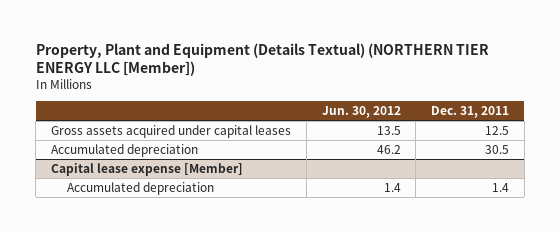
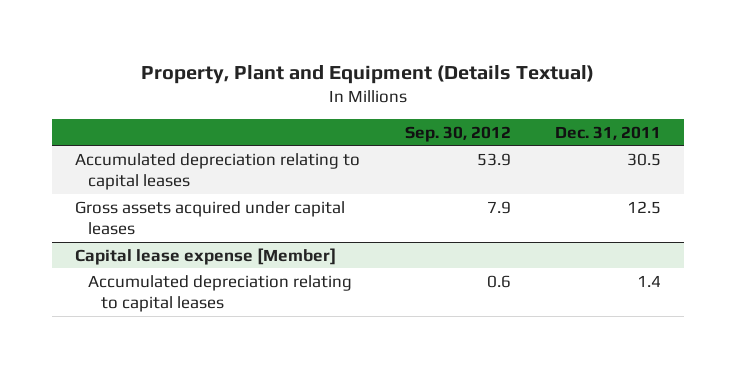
- Property, Plant and Equipment (Details Textual) (NORTHERN TIER ENERGY LLC [Member])
+ Property, Plant and Equipment (Details Textual)
- | Jun. 30, 2012 | Dec. 31, 2011
+ | Sep. 30, 2012 | Dec. 31, 2011
+ Accumulated depreciation relating to capital leases | 53.9 | 30.5
- Accumulated depreciation | 46.2 | 30.5
@ Capital lease expense [Member]
- Accumulated depreciation | 1.4 | 1.4
+ Accumulated depreciation relating to capital leases | 0.6 | 1.4

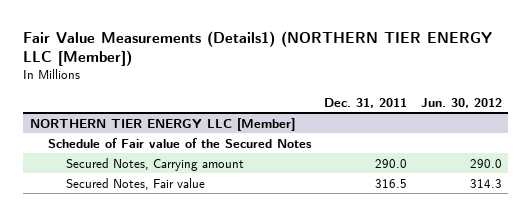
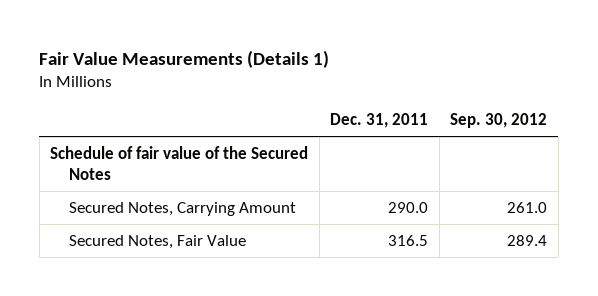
- Fair Value Measurements (Details1) (NORTHERN TIER ENERGY LLC [Member])
+ Fair Value Measurements (Details 1)
- | Dec. 31, 2011 | Jun. 30, 2012
+ | Dec. 31, 2011 | Sep. 30, 2012
- NORTHERN TIER ENERGY LLC [Member]
- Schedule of Fair value of the Secured Notes
- Secured Notes, Carrying amount | 290.0 | 290.0
- Secured Notes, Fair value | 316.5 | 314.3
+ Schedule of fair value of the Secured Notes
+ Secured Notes, Carrying Amount | 290.0 | 261.0
+ Secured Notes, Fair Value | 316.5 | 289.4

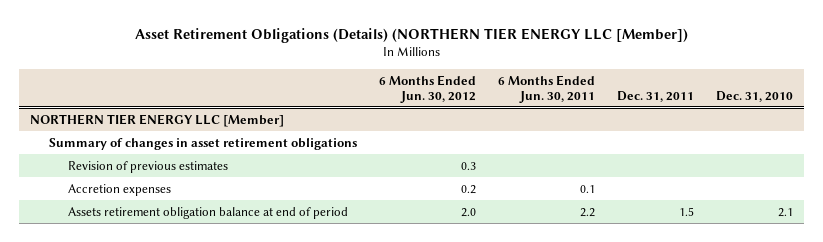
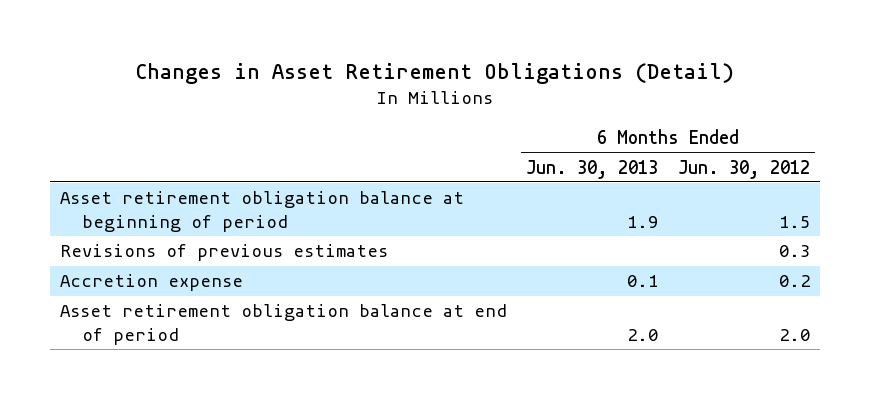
- Asset Retirement Obligations (Details) (NORTHERN TIER ENERGY LLC [Member])
+ Changes in Asset Retirement Obligations (Detail)
- | 6 Months Ended Jun. 30, 2012 | 6 Months Ended Jun. 30, 2011 | Dec. 31, 2011 | Dec. 31, 2010
+ | 6 Months Ended Jun. 30, 2013 | 6 Months Ended Jun. 30, 2012
- NORTHERN TIER ENERGY LLC [Member]
- Summary of changes in asset retirement obligations
- Revision of previous estimates | 0.3 | | |
- Accretion expenses | 0.2 | 0.1 | |
- Assets retirement obligation balance at end of period | 2.0 | 2.2 | 1.5 | 2.1
+ Asset retirement obligation balance at beginning of period | 1.9 | 1.5
+ Revisions of previous estimates | | 0.3
+ Accretion expense | 0.1 | 0.2
+ Asset retirement obligation balance at end of period | 2.0 | 2.0

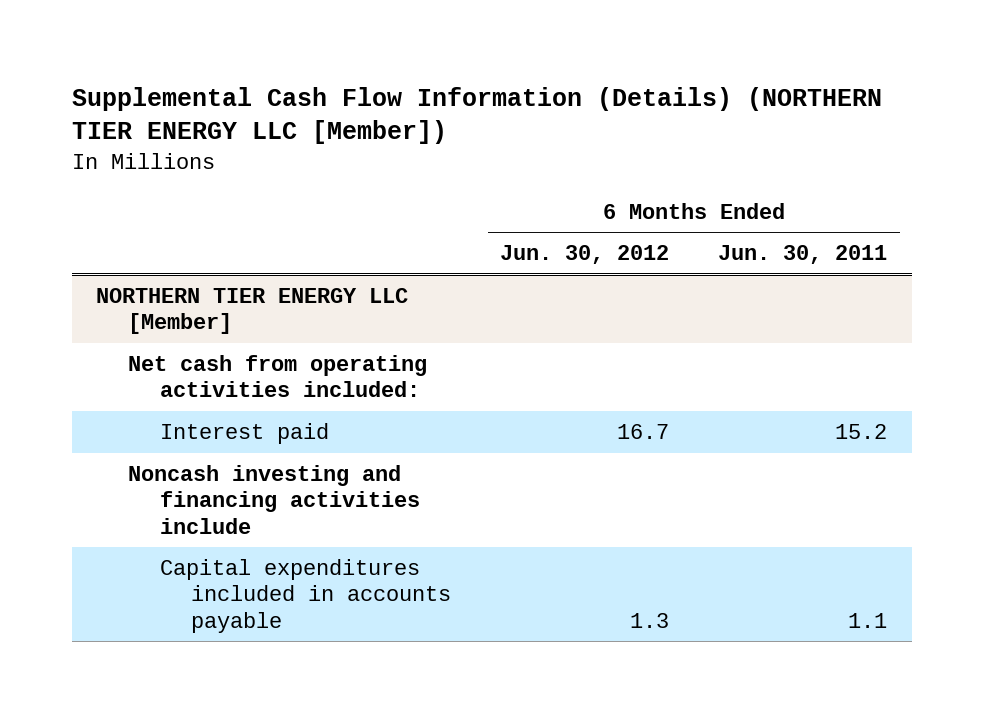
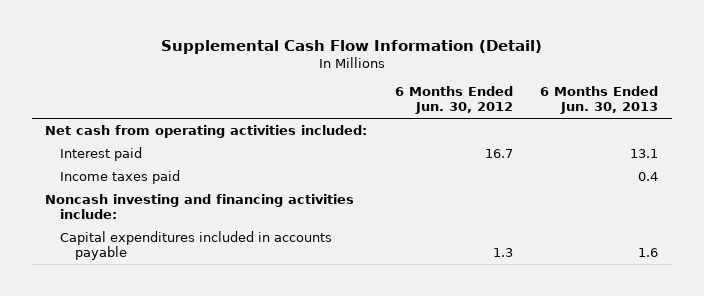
- Supplemental Cash Flow Information (Details) (NORTHERN TIER ENERGY LLC [Member])
+ Supplemental Cash Flow Information (Detail)
- | 6 Months Ended Jun. 30, 2012 | 6 Months Ended Jun. 30, 2011
+ | 6 Months Ended Jun. 30, 2012 | 6 Months Ended Jun. 30, 2013
- NORTHERN TIER ENERGY LLC [Member]
- Noncash investing and financing activities include
+ Income taxes paid | | 0.4
+ Noncash investing and financing activities include:

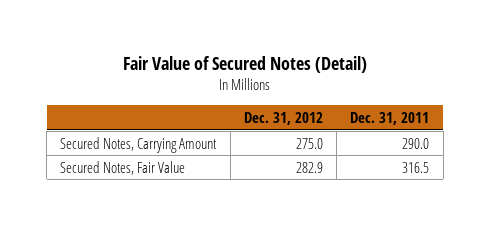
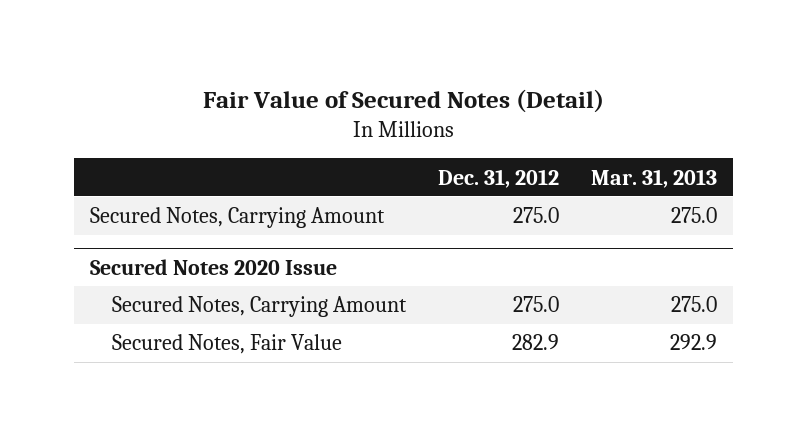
- | Dec. 31, 2012 | Dec. 31, 2011
+ | Dec. 31, 2012 | Mar. 31, 2013
+ Secured Notes 2020 Issue
+ Secured Notes, Carrying Amount | 275.0 | 275.0

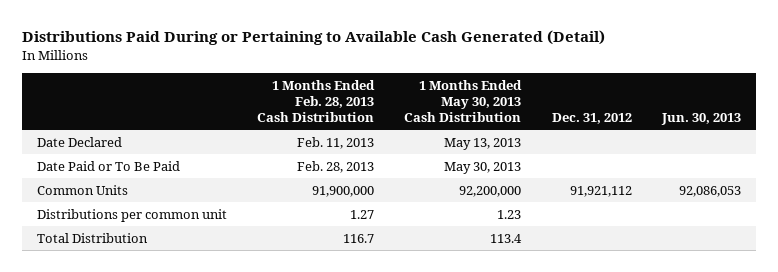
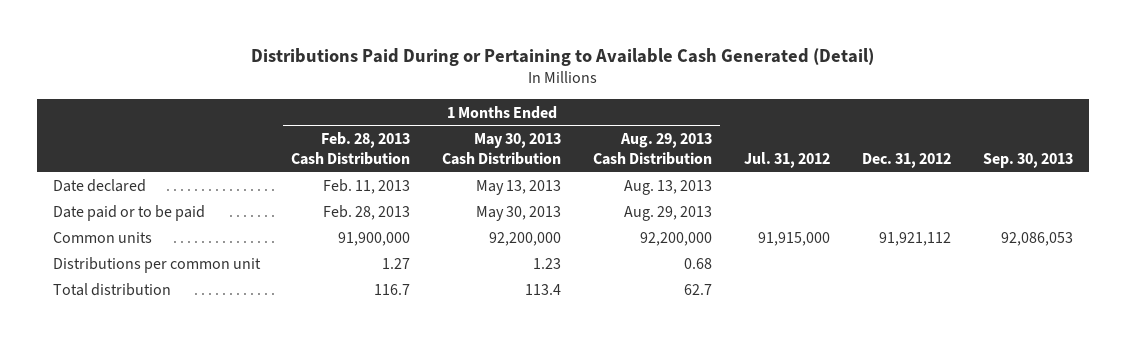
- | 1 Months Ended Feb. 28, 2013 Cash Distribution | 1 Months Ended May 30, 2013 Cash Distribution | Dec. 31, 2012 | Jun. 30, 2013
+ | 1 Months Ended Feb. 28, 2013 Cash Distribution | 1 Months Ended May 30, 2013 Cash Distribution | 1 Months Ended Aug. 29, 2013 Cash Distribution | Jul. 31, 2012 | Dec. 31, 2012 | Sep. 30, 2013
- Date Declared | Feb. 11, 2013 | May 13, 2013 | |
- Date Paid or To Be Paid | Feb. 28, 2013 | May 30, 2013 | |
- Common Units | 91,900,000 | 92,200,000 | 91,921,112 | 92,086,053
+ Date declared | Feb. 11, 2013 | May 13, 2013 | Aug. 13, 2013 | | |
+ Date paid or to be paid | Feb. 28, 2013 | May 30, 2013 | Aug. 29, 2013 | | |
+ Common units | 91,900,000 | 92,200,000 | 92,200,000 | 91,915,000 | 91,921,112 | 92,086,053
- Total Distribution | 116.7 | 113.4 | |
+ Total distribution | 116.7 | 113.4 | 62.7 | | |

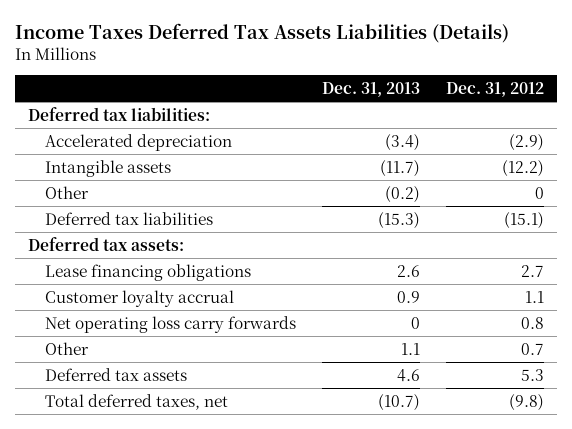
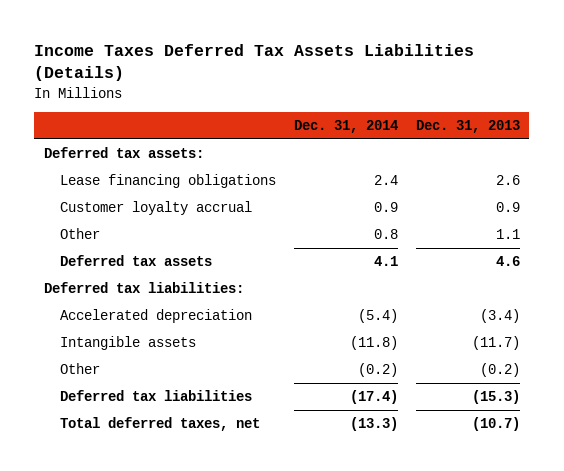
- | Dec. 31, 2013 | Dec. 31, 2012
+ | Dec. 31, 2014 | Dec. 31, 2013
- Net operating loss carry forwards | 0 | 0.8
moved down: Deferred tax liabilities:
moved down: Accelerated depreciation | (5.4) | (3.4)
moved down: Intangible assets | (11.8) | (11.7)
moved down: Other | (0.2) | (0.2)
moved down: Deferred tax liabilities | (17.4) | (15.3)

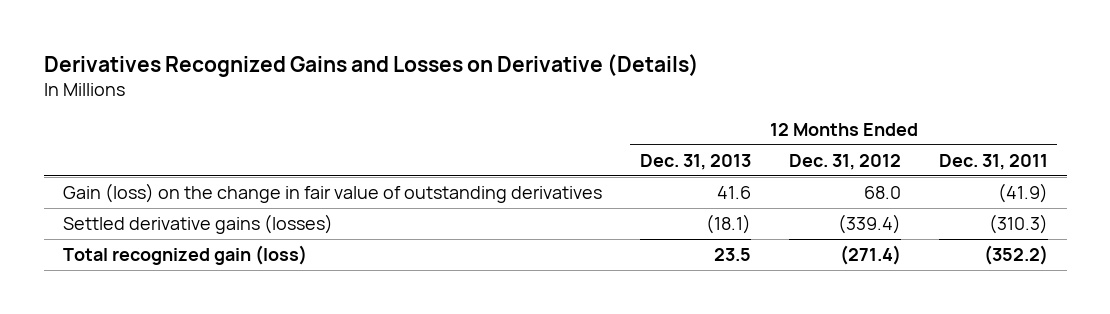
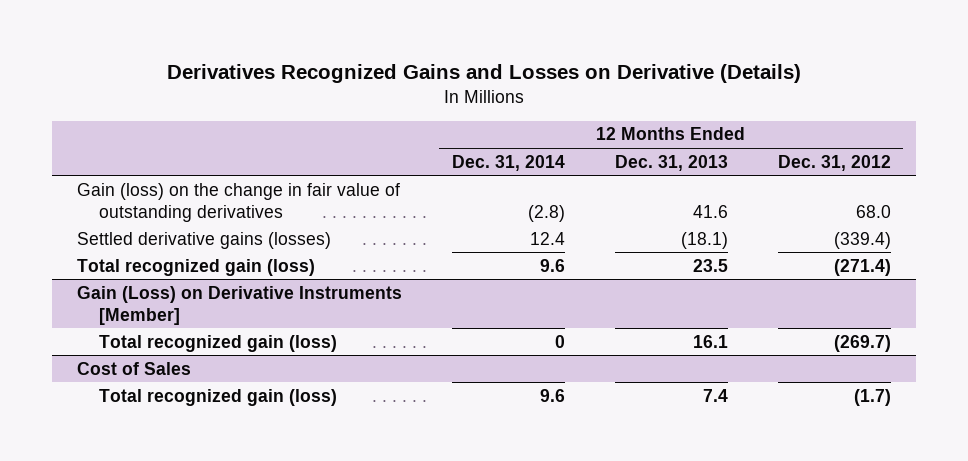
- | 12 Months Ended Dec. 31, 2013 | 12 Months Ended Dec. 31, 2012 | 12 Months Ended Dec. 31, 2011
+ | 12 Months Ended Dec. 31, 2014 | 12 Months Ended Dec. 31, 2013 | 12 Months Ended Dec. 31, 2012
+ Gain (Loss) on Derivative Instruments [Member]
+ Total recognized gain (loss) | 0 | 16.1 | (269.7)
+ Cost of Sales
+ Total recognized gain (loss) | 9.6 | 7.4 | (1.7)

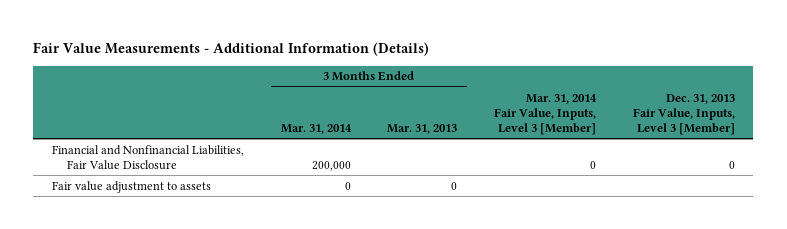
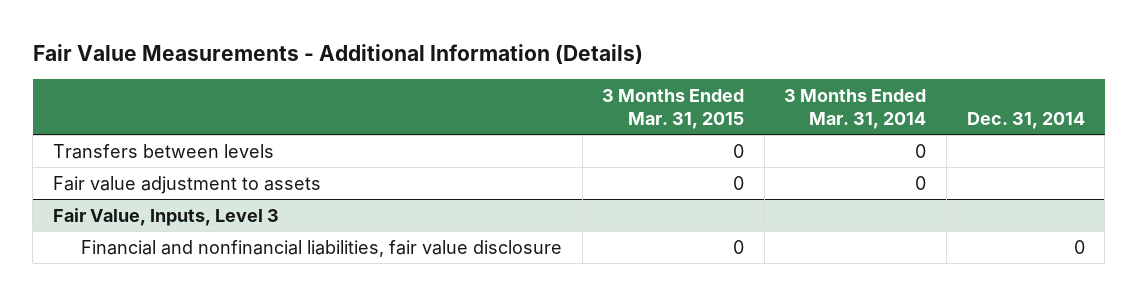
- | 3 Months Ended Mar. 31, 2014 | 3 Months Ended Mar. 31, 2013 | Mar. 31, 2014 Fair Value, Inputs, Level 3 [Member] | Dec. 31, 2013 Fair Value, Inputs, Level 3 [Member]
+ | 3 Months Ended Mar. 31, 2015 | 3 Months Ended Mar. 31, 2014 | Dec. 31, 2014
- Financial and Nonfinancial Liabilities, Fair Value Disclosure | 200,000 | | 0 | 0
+ Transfers between levels | 0 | 0 |
+ Fair Value, Inputs, Level 3
+ Financial and nonfinancial liabilities, fair value disclosure | 0 | | 0

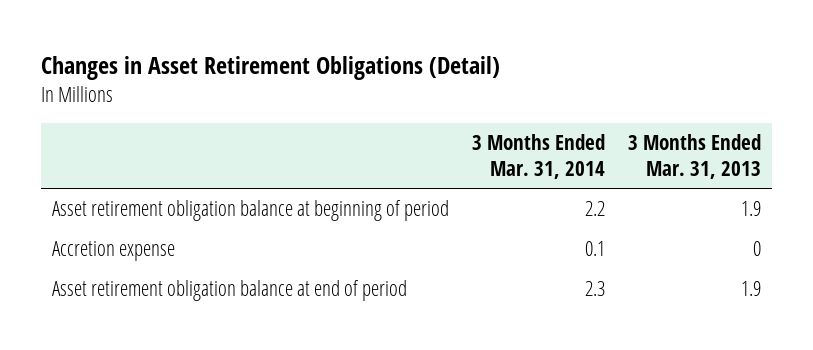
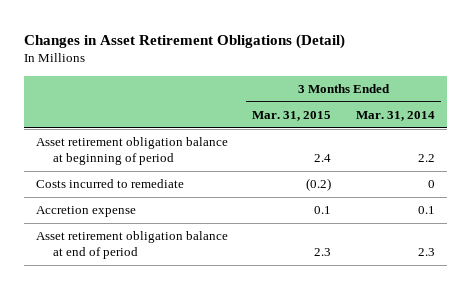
- | 3 Months Ended Mar. 31, 2014 | 3 Months Ended Mar. 31, 2013
+ | 3 Months Ended Mar. 31, 2015 | 3 Months Ended Mar. 31, 2014
+ Costs incurred to remediate | (0.2) | 0

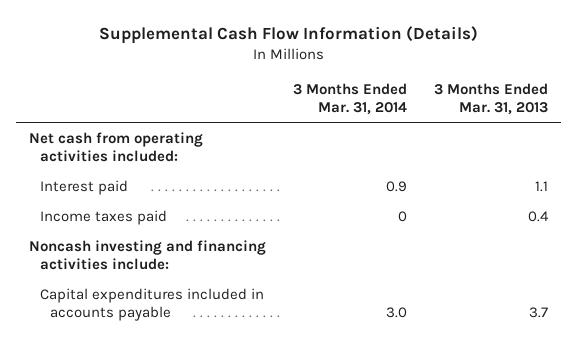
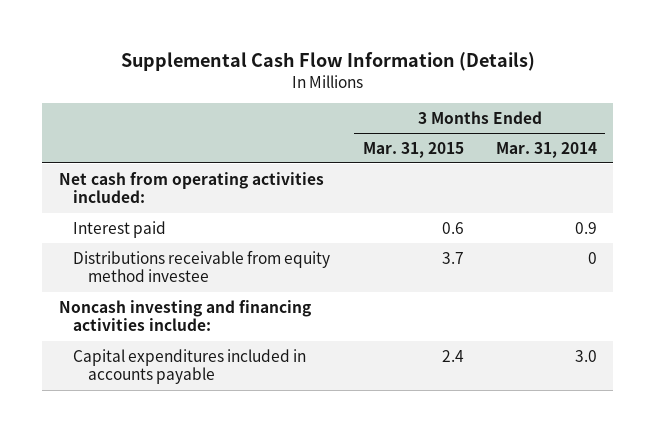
- | 3 Months Ended Mar. 31, 2014 | 3 Months Ended Mar. 31, 2013
+ | 3 Months Ended Mar. 31, 2015 | 3 Months Ended Mar. 31, 2014
- Income taxes paid | 0 | 0.4
+ Distributions receivable from equity method investee | 3.7 | 0

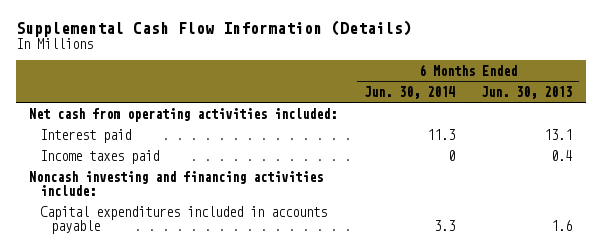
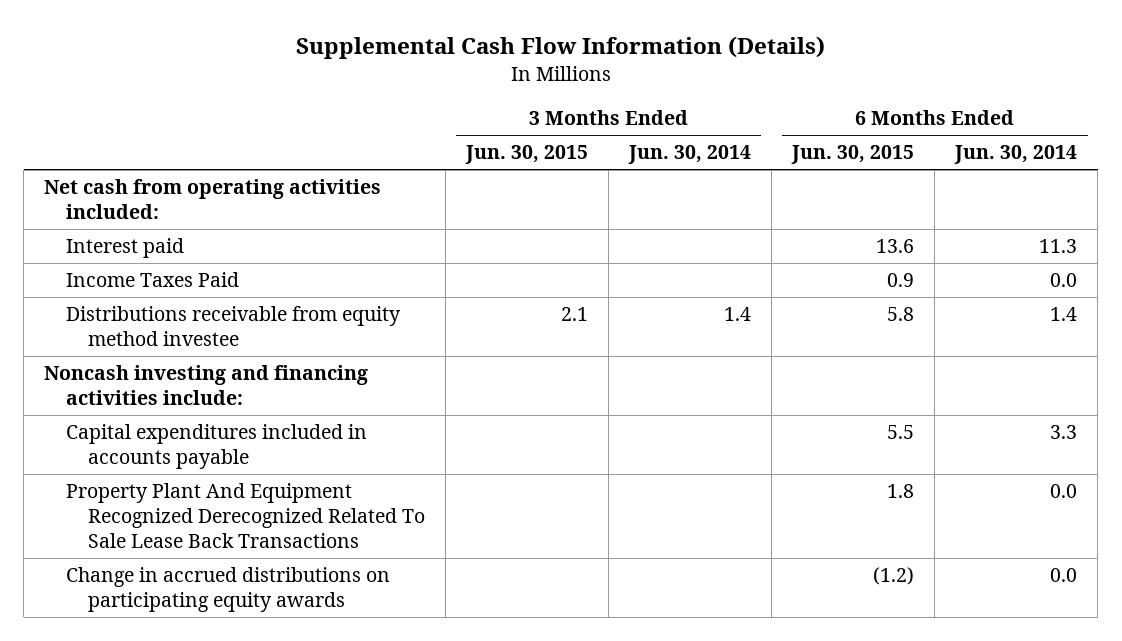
- | 6 Months Ended Jun. 30, 2014 | 6 Months Ended Jun. 30, 2013
+ | 3 Months Ended Jun. 30, 2015 | 3 Months Ended Jun. 30, 2014 | 6 Months Ended Jun. 30, 2015 | 6 Months Ended Jun. 30, 2014
- Income taxes paid | 0 | 0.4
+ Income Taxes Paid | | | 0.9 | 0.0
+ Distributions receivable from equity method investee | 2.1 | 1.4 | 5.8 | 1.4
+ Property Plant And Equipment Recognized Derecognized Related To Sale Lease Back Transactions | | | 1.8 | 0.0
+ Change in accrued distributions on participating equity awards | | | (1.2) | 0.0

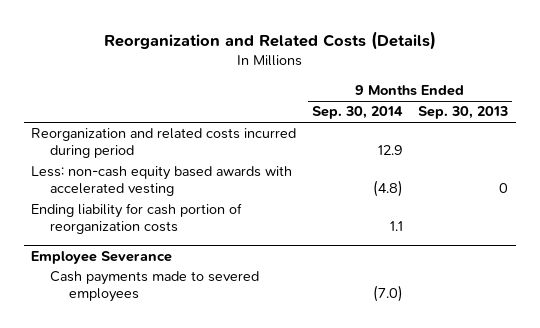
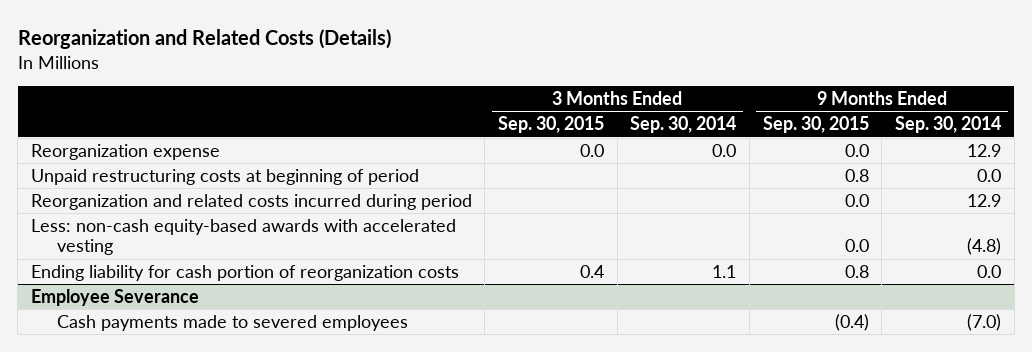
- | 9 Months Ended Sep. 30, 2014 | 9 Months Ended Sep. 30, 2013
+ | 3 Months Ended Sep. 30, 2015 | 3 Months Ended Sep. 30, 2014 | 9 Months Ended Sep. 30, 2015 | 9 Months Ended Sep. 30, 2014
+ Reorganization expense | 0.0 | 0.0 | 0.0 | 12.9
+ Unpaid restructuring costs at beginning of period | | | 0.8 | 0.0
- Less: non-cash equity based awards with accelerated vesting | (4.8) | 0
- Ending liability for cash portion of reorganization costs | 1.1 |
+ Less: non-cash equity-based awards with accelerated vesting | | | 0.0 | (4.8)
+ Ending liability for cash portion of reorganization costs | 0.4 | 1.1 | 0.8 | 0.0

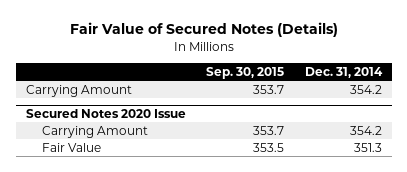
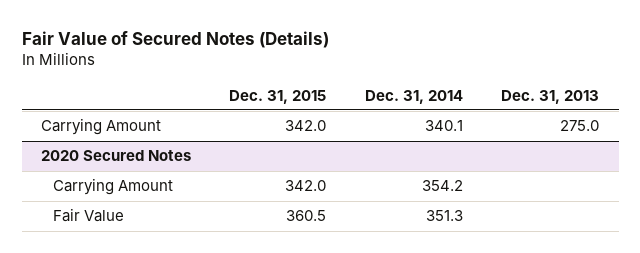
- | Sep. 30, 2015 | Dec. 31, 2014
+ | Dec. 31, 2015 | Dec. 31, 2014 | Dec. 31, 2013
- Carrying Amount | 353.7 | 354.2
- Secured Notes 2020 Issue
+ Carrying Amount | 342.0 | 340.1 | 275.0
+ 2020 Secured Notes

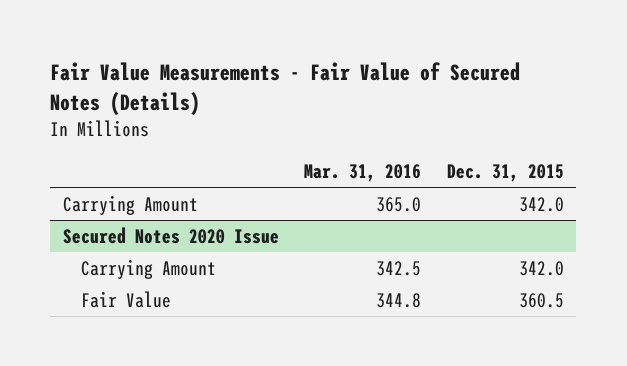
- Fair Value of Secured Notes (Details)
+ Fair Value Measurements - Fair Value of Secured Notes (Details)
- | Dec. 31, 2015 | Dec. 31, 2014 | Dec. 31, 2013
+ | Mar. 31, 2016 | Dec. 31, 2015
- 2020 Secured Notes
+ Secured Notes 2020 Issue

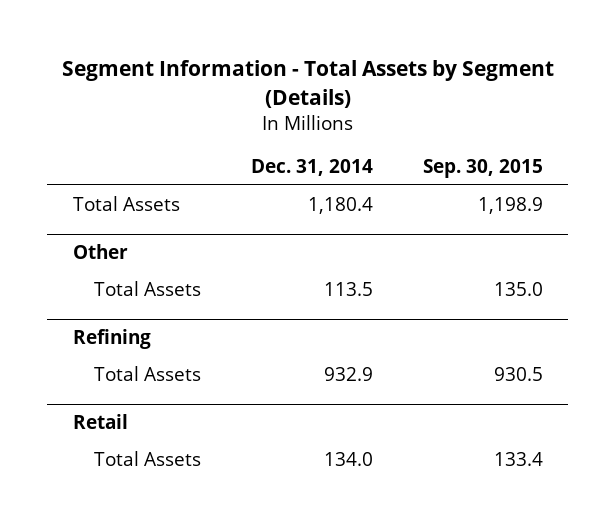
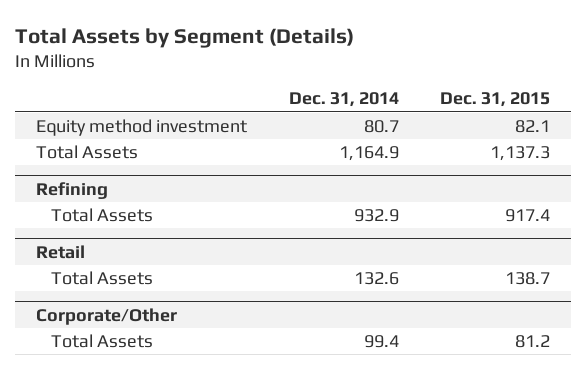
- Segment Information - Total Assets by Segment (Details)
+ Total Assets by Segment (Details)
- | Dec. 31, 2014 | Sep. 30, 2015
+ | Dec. 31, 2014 | Dec. 31, 2015
- Total Assets | 1,180.4 | 1,198.9
- Other
- Total Assets | 113.5 | 135.0
+ Equity method investment | 80.7 | 82.1
+ Total Assets | 1,164.9 | 1,137.3
@ Retail
- Total Assets | 134.0 | 133.4
+ Total Assets | 132.6 | 138.7
+ Corporate/Other
+ Total Assets | 99.4 | 81.2

